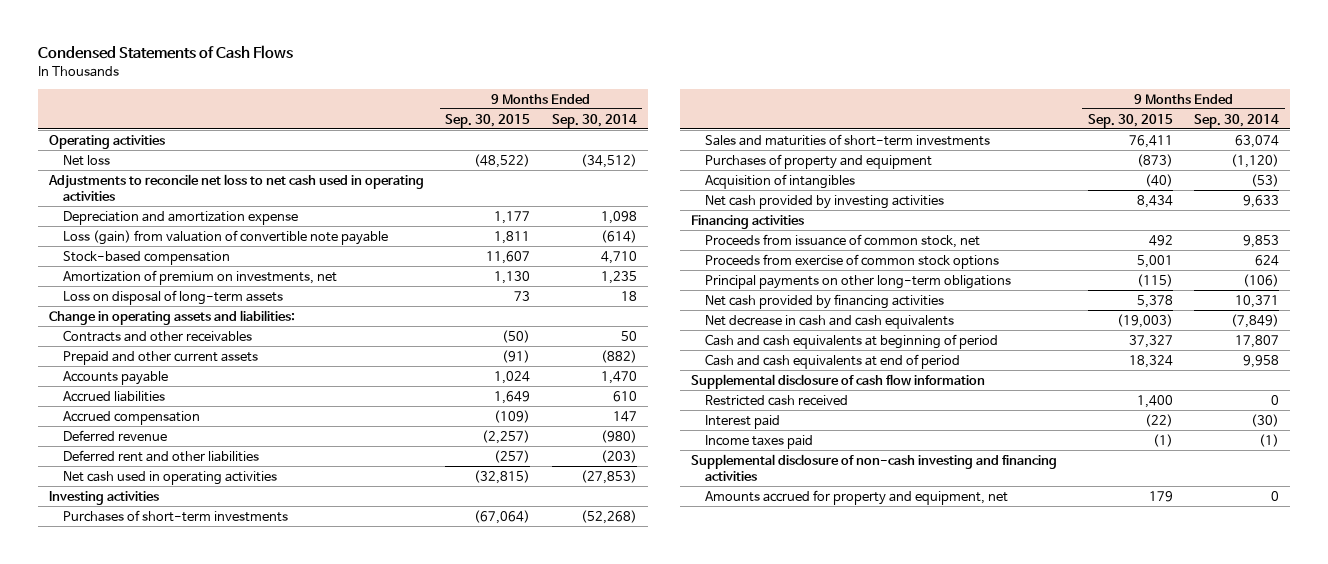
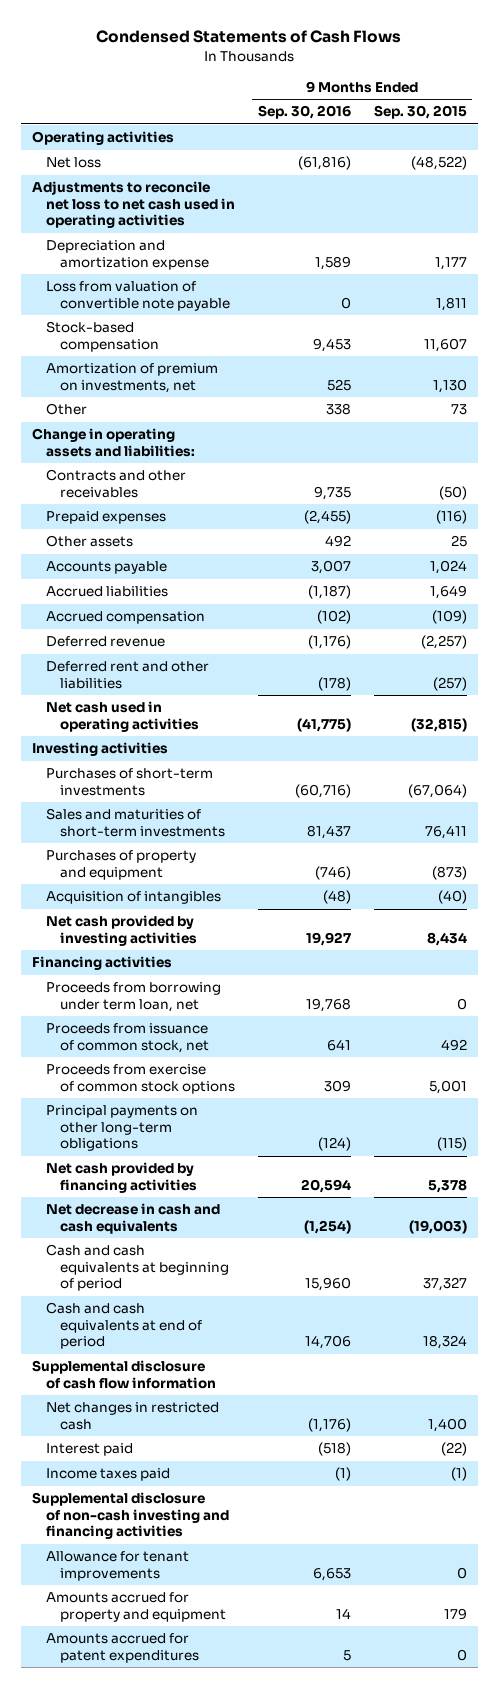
- | 9 Months Ended Sep. 30, 2015 | 9 Months Ended Sep. 30, 2014
+ | 9 Months Ended Sep. 30, 2016 | 9 Months Ended Sep. 30, 2015
- Loss (gain) from valuation of convertible note payable | 1,811 | (614)
+ Loss from valuation of convertible note payable | 0 | 1,811
- Loss on disposal of long-term assets | 73 | 18
+ Other | 338 | 73
- Prepaid and other current assets | (91) | (882)
+ Prepaid expenses | (2,455) | (116)
+ Other assets | 492 | 25
+ Proceeds from borrowing under term loan, net | 19,768 | 0
- Restricted cash received | 1,400 | 0
+ Net changes in restricted cash | (1,176) | 1,400
- Amounts accrued for property and equipment, net | 179 | 0
+ Allowance for tenant improvements | 6,653 | 0
+ Amounts accrued for property and equipment | 14 | 179
+ Amounts accrued for patent expenditures | 5 | 0

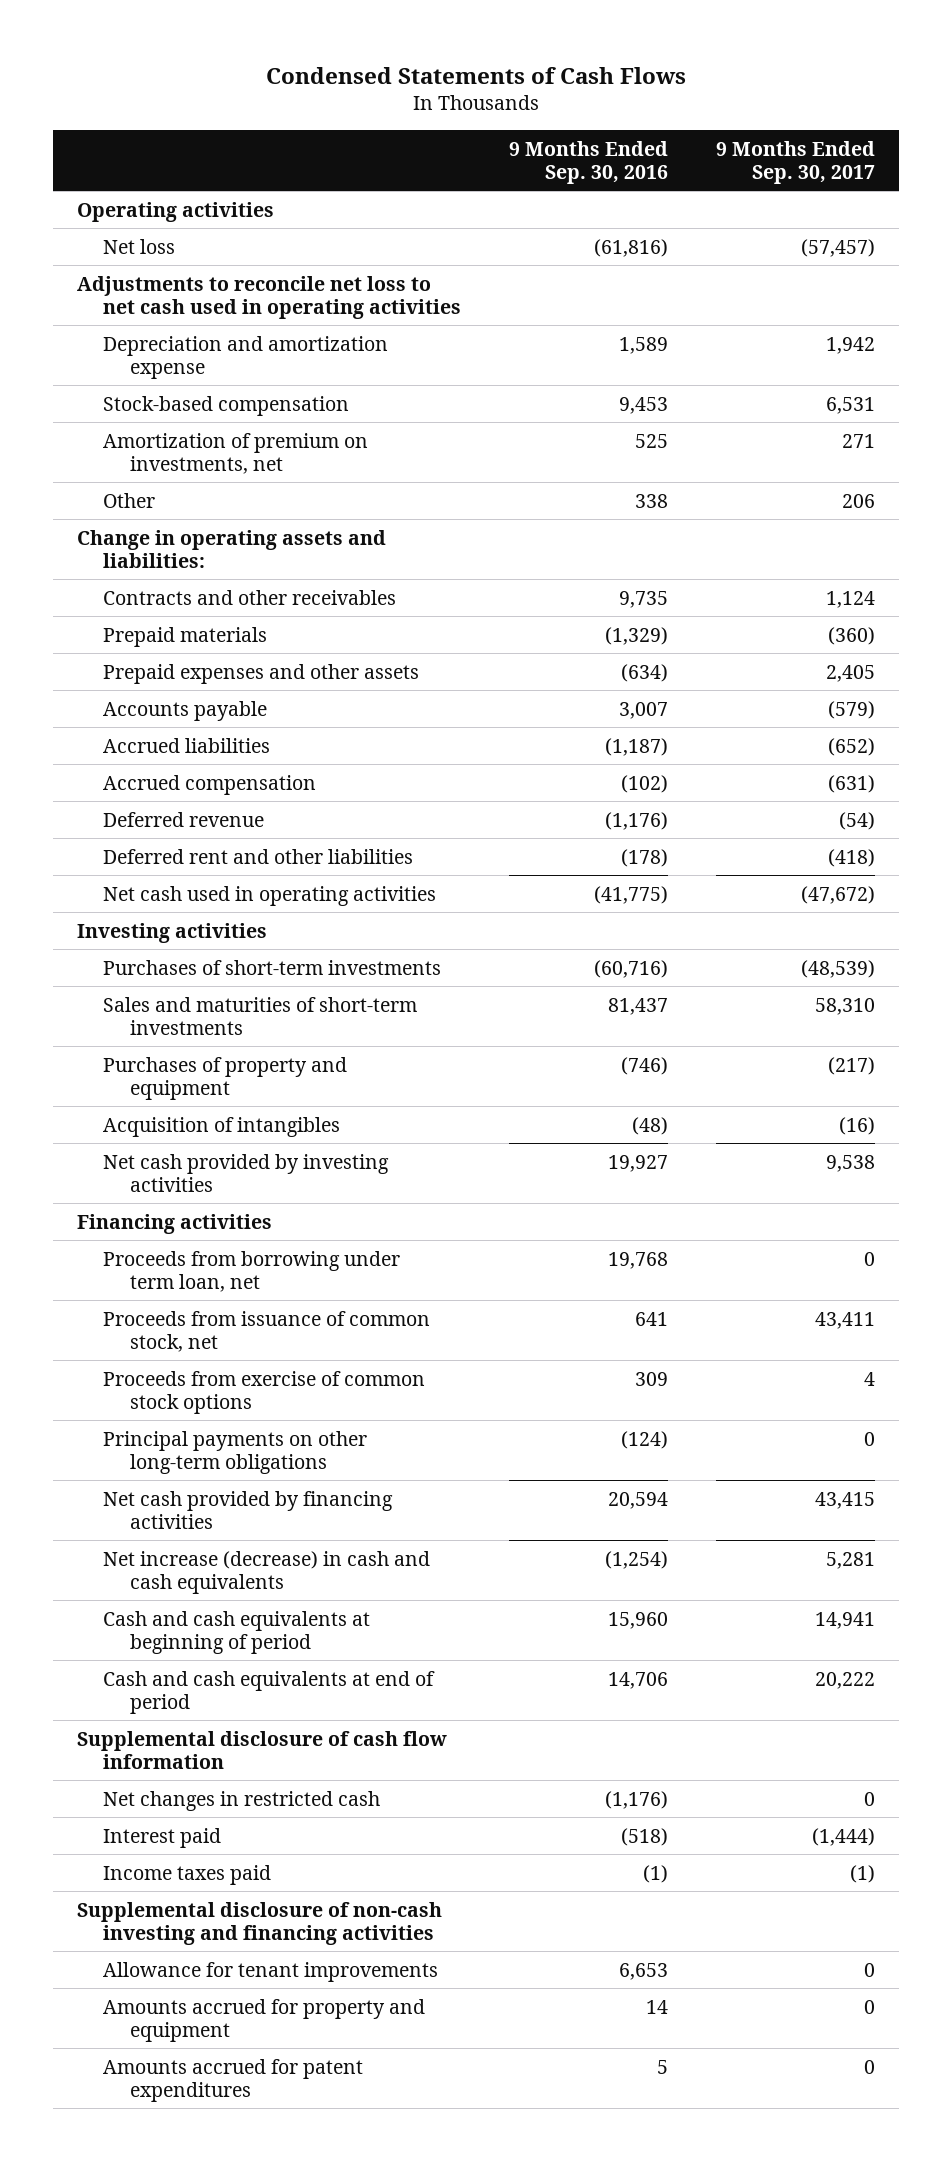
- | 9 Months Ended Sep. 30, 2016 | 9 Months Ended Sep. 30, 2015
+ | 9 Months Ended Sep. 30, 2016 | 9 Months Ended Sep. 30, 2017
- Loss from valuation of convertible note payable | 0 | 1,811
- Prepaid expenses | (2,455) | (116)
- Other assets | 492 | 25
+ Prepaid materials | (1,329) | (360)
+ Prepaid expenses and other assets | (634) | 2,405
- Net decrease in cash and cash equivalents | (1,254) | (19,003)
+ Net increase (decrease) in cash and cash equivalents | (1,254) | 5,281

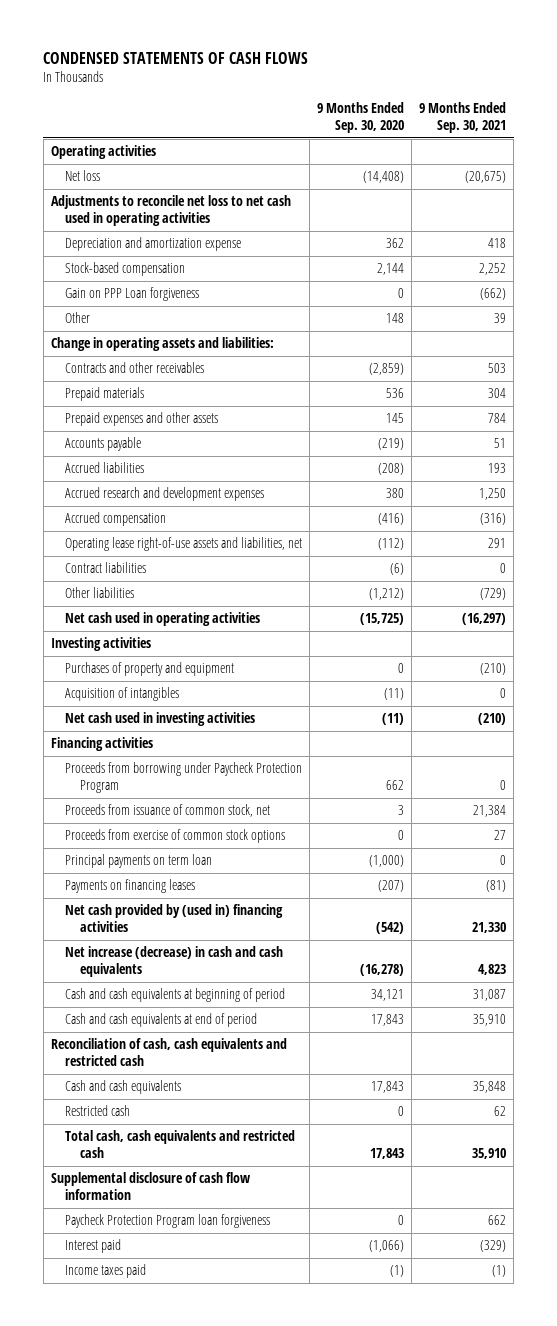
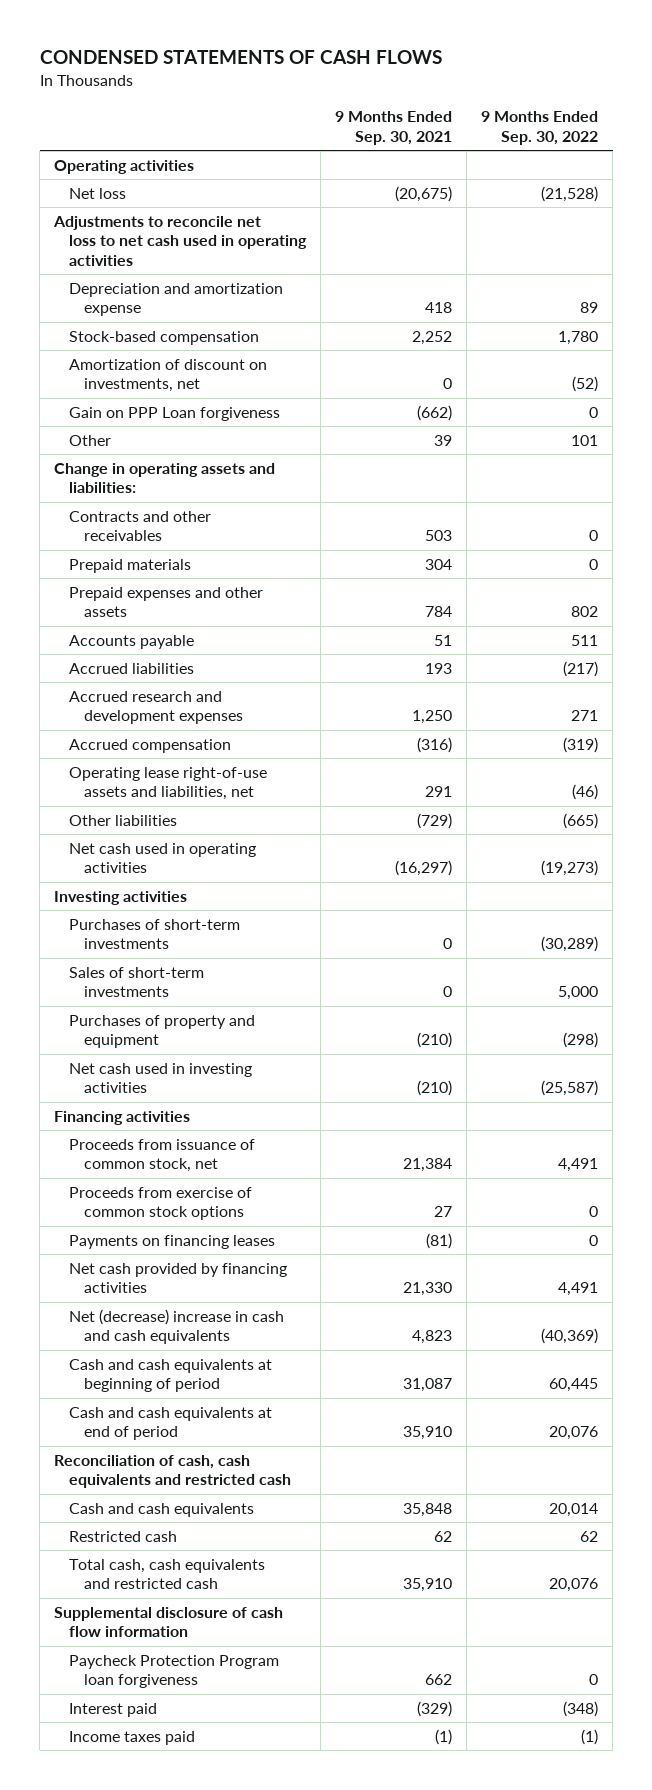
- | 9 Months Ended Sep. 30, 2020 | 9 Months Ended Sep. 30, 2021
+ | 9 Months Ended Sep. 30, 2021 | 9 Months Ended Sep. 30, 2022
+ Amortization of discount on investments, net | 0 | (52)
- Contract liabilities | (6) | 0
+ Purchases of short-term investments | 0 | (30,289)
+ Sales of short-term investments | 0 | 5,000
- Acquisition of intangibles | (11) | 0
- Proceeds from borrowing under Paycheck Protection Program | 662 | 0
- Principal payments on term loan | (1,000) | 0
- Net cash provided by (used in) financing activities | (542) | 21,330
- Net increase (decrease) in cash and cash equivalents | (16,278) | 4,823
+ Net cash provided by financing activities | 21,330 | 4,491
+ Net (decrease) increase in cash and cash equivalents | 4,823 | (40,369)

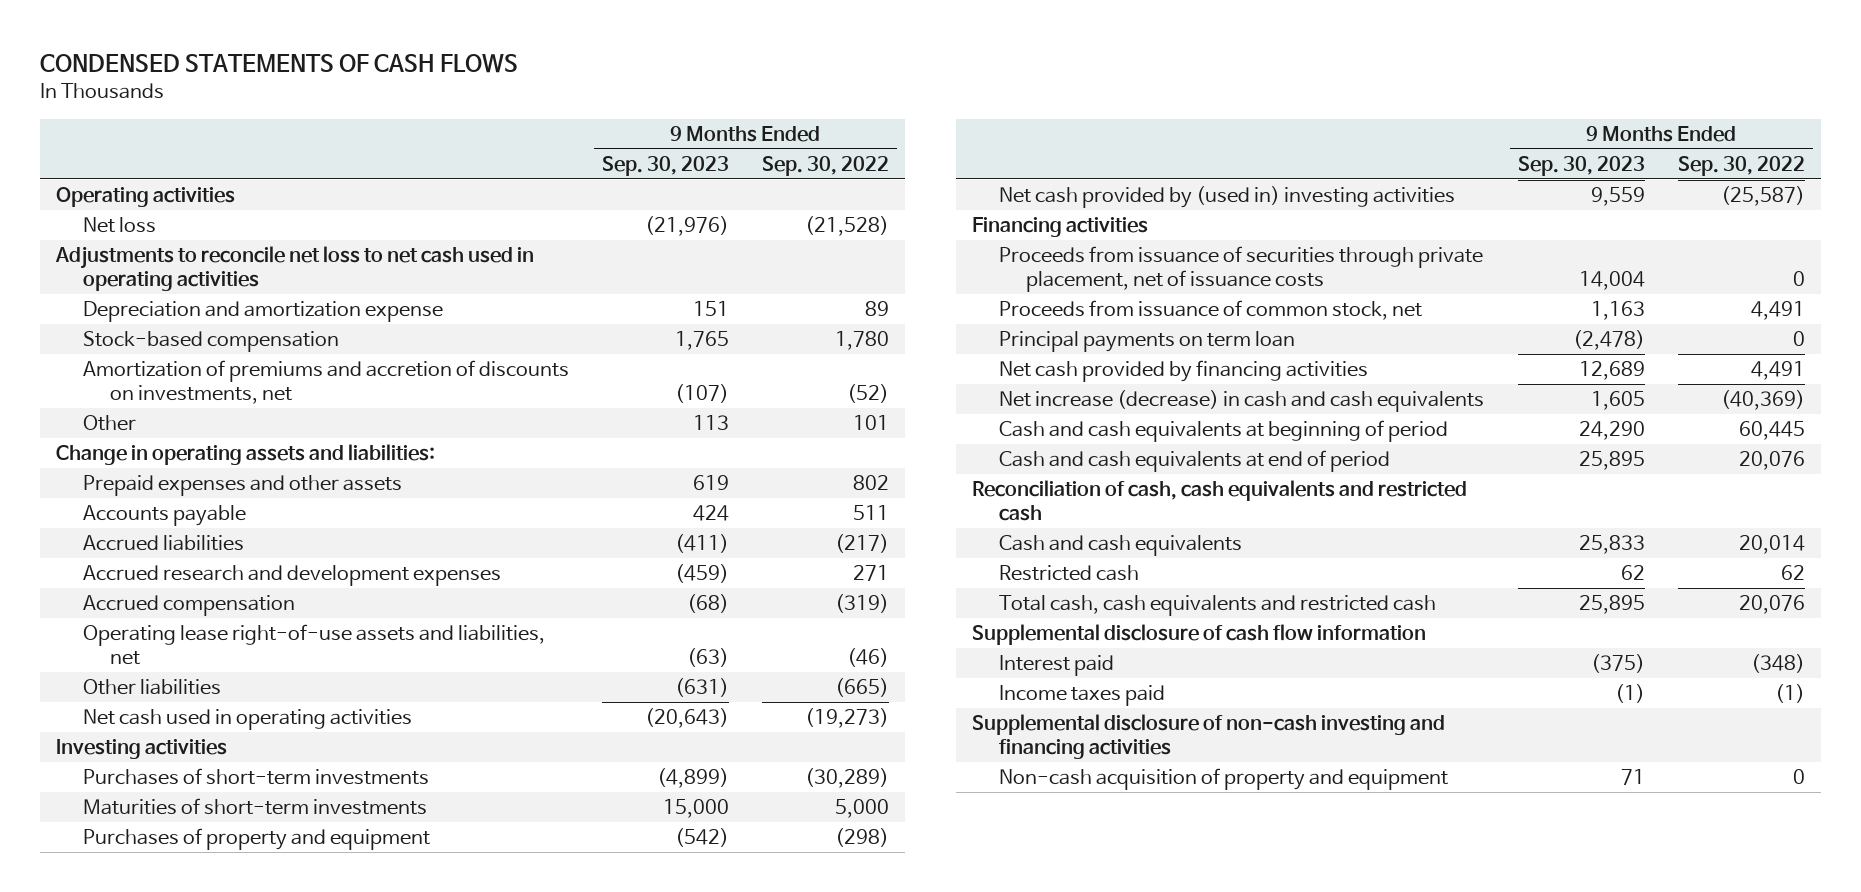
- | 9 Months Ended Sep. 30, 2021 | 9 Months Ended Sep. 30, 2022
+ | 9 Months Ended Sep. 30, 2023 | 9 Months Ended Sep. 30, 2022
- Amortization of discount on investments, net | 0 | (52)
- Gain on PPP Loan forgiveness | (662) | 0
+ Amortization of premiums and accretion of discounts on investments, net | (107) | (52)
- Contracts and other receivables | 503 | 0
- Prepaid materials | 304 | 0
- Sales of short-term investments | 0 | 5,000
+ Maturities of short-term investments | 15,000 | 5,000
- Net cash used in investing activities | (210) | (25,587)
+ Net cash provided by (used in) investing activities | 9,559 | (25,587)
+ Proceeds from issuance of securities through private placement, net of issuance costs | 14,004 | 0
- Proceeds from exercise of common stock options | 27 | 0
- Payments on financing leases | (81) | 0
+ Principal payments on term loan | (2,478) | 0
- Net (decrease) increase in cash and cash equivalents | 4,823 | (40,369)
+ Net increase (decrease) in cash and cash equivalents | 1,605 | (40,369)
- Paycheck Protection Program loan forgiveness | 662 | 0
+ Supplemental disclosure of non-cash investing and financing activities
+ Non-cash acquisition of property and equipment | 71 | 0

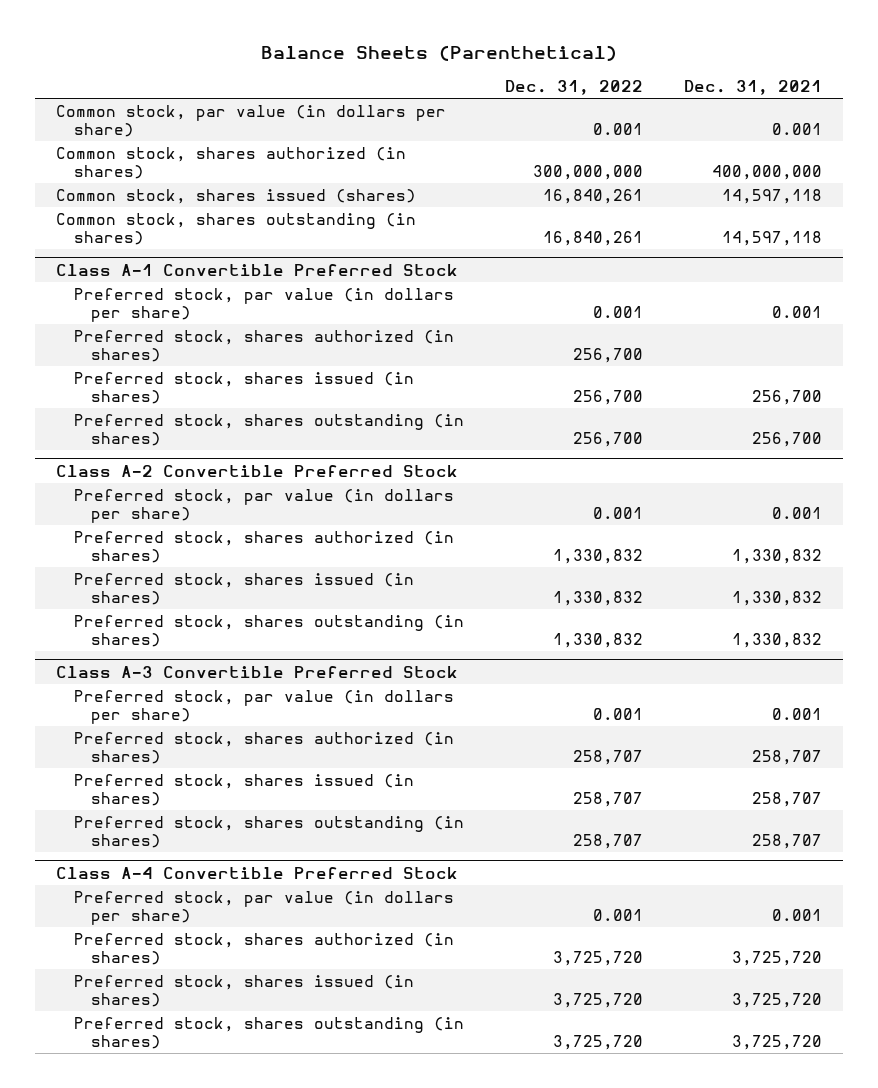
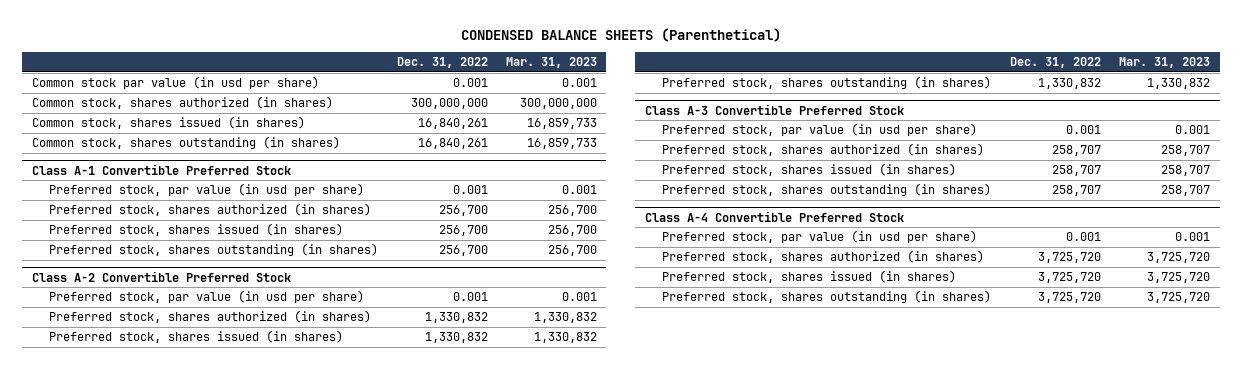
- Balance Sheets (Parenthetical)
+ CONDENSED BALANCE SHEETS (Parenthetical)
- | Dec. 31, 2022 | Dec. 31, 2021
+ | Dec. 31, 2022 | Mar. 31, 2023
- Common stock, par value (in dollars per share) | 0.001 | 0.001
+ Common stock par value (in usd per share) | 0.001 | 0.001
- Common stock, shares issued (shares) | 16,840,261 | 14,597,118
+ Common stock, shares issued (in shares) | 16,840,261 | 16,859,733
@ Class A-1 Convertible Preferred Stock
- Preferred stock, par value (in dollars per share) | 0.001 | 0.001
+ Preferred stock, par value (in usd per share) | 0.001 | 0.001
@ Class A-2 Convertible Preferred Stock
- Preferred stock, par value (in dollars per share) | 0.001 | 0.001
+ Preferred stock, par value (in usd per share) | 0.001 | 0.001
@ Class A-3 Convertible Preferred Stock
- Preferred stock, par value (in dollars per share) | 0.001 | 0.001
+ Preferred stock, par value (in usd per share) | 0.001 | 0.001
@ Class A-4 Convertible Preferred Stock
- Preferred stock, par value (in dollars per share) | 0.001 | 0.001
+ Preferred stock, par value (in usd per share) | 0.001 | 0.001

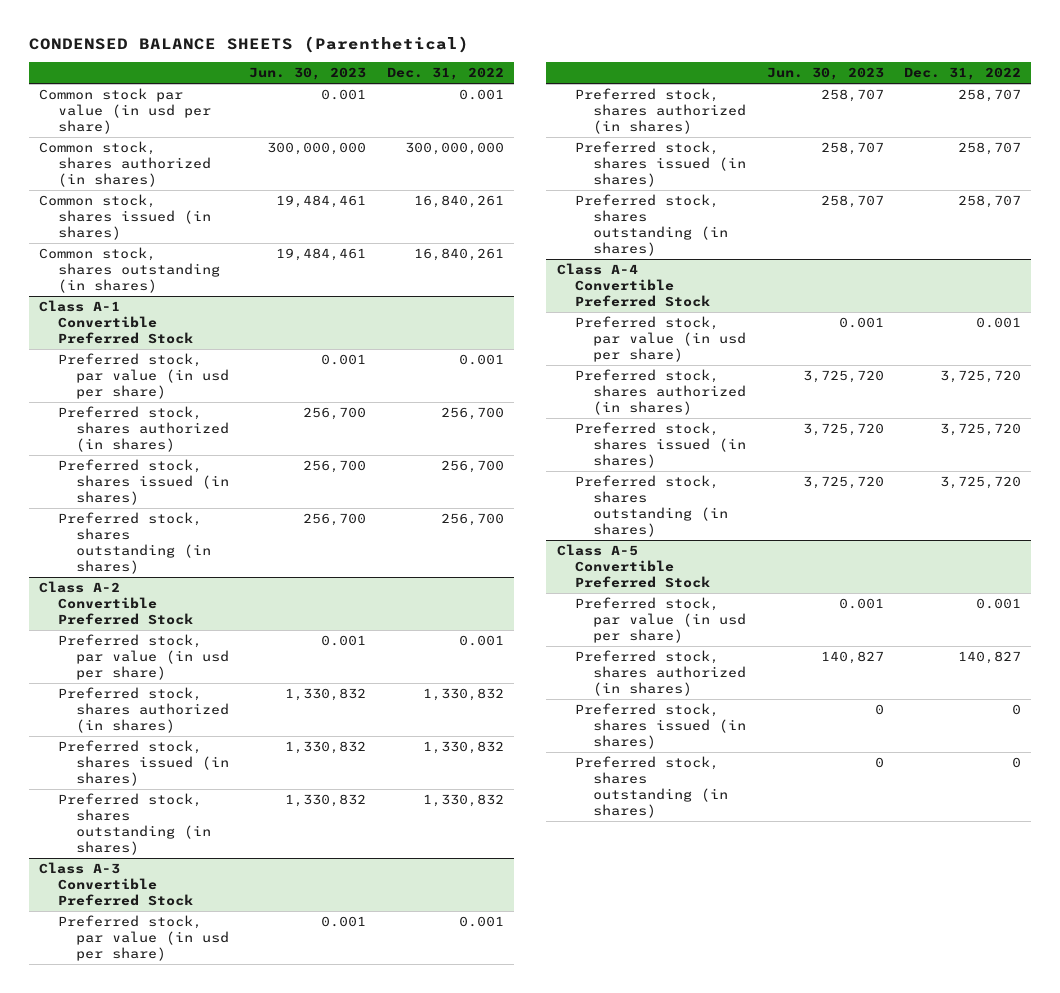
- | Dec. 31, 2022 | Mar. 31, 2023
+ | Jun. 30, 2023 | Dec. 31, 2022
+ Class A-5 Convertible Preferred Stock
+ Preferred stock, par value (in usd per share) | 0.001 | 0.001
+ Preferred stock, shares authorized (in shares) | 140,827 | 140,827
+ Preferred stock, shares issued (in shares) | 0 | 0
+ Preferred stock, shares outstanding (in shares) | 0 | 0

